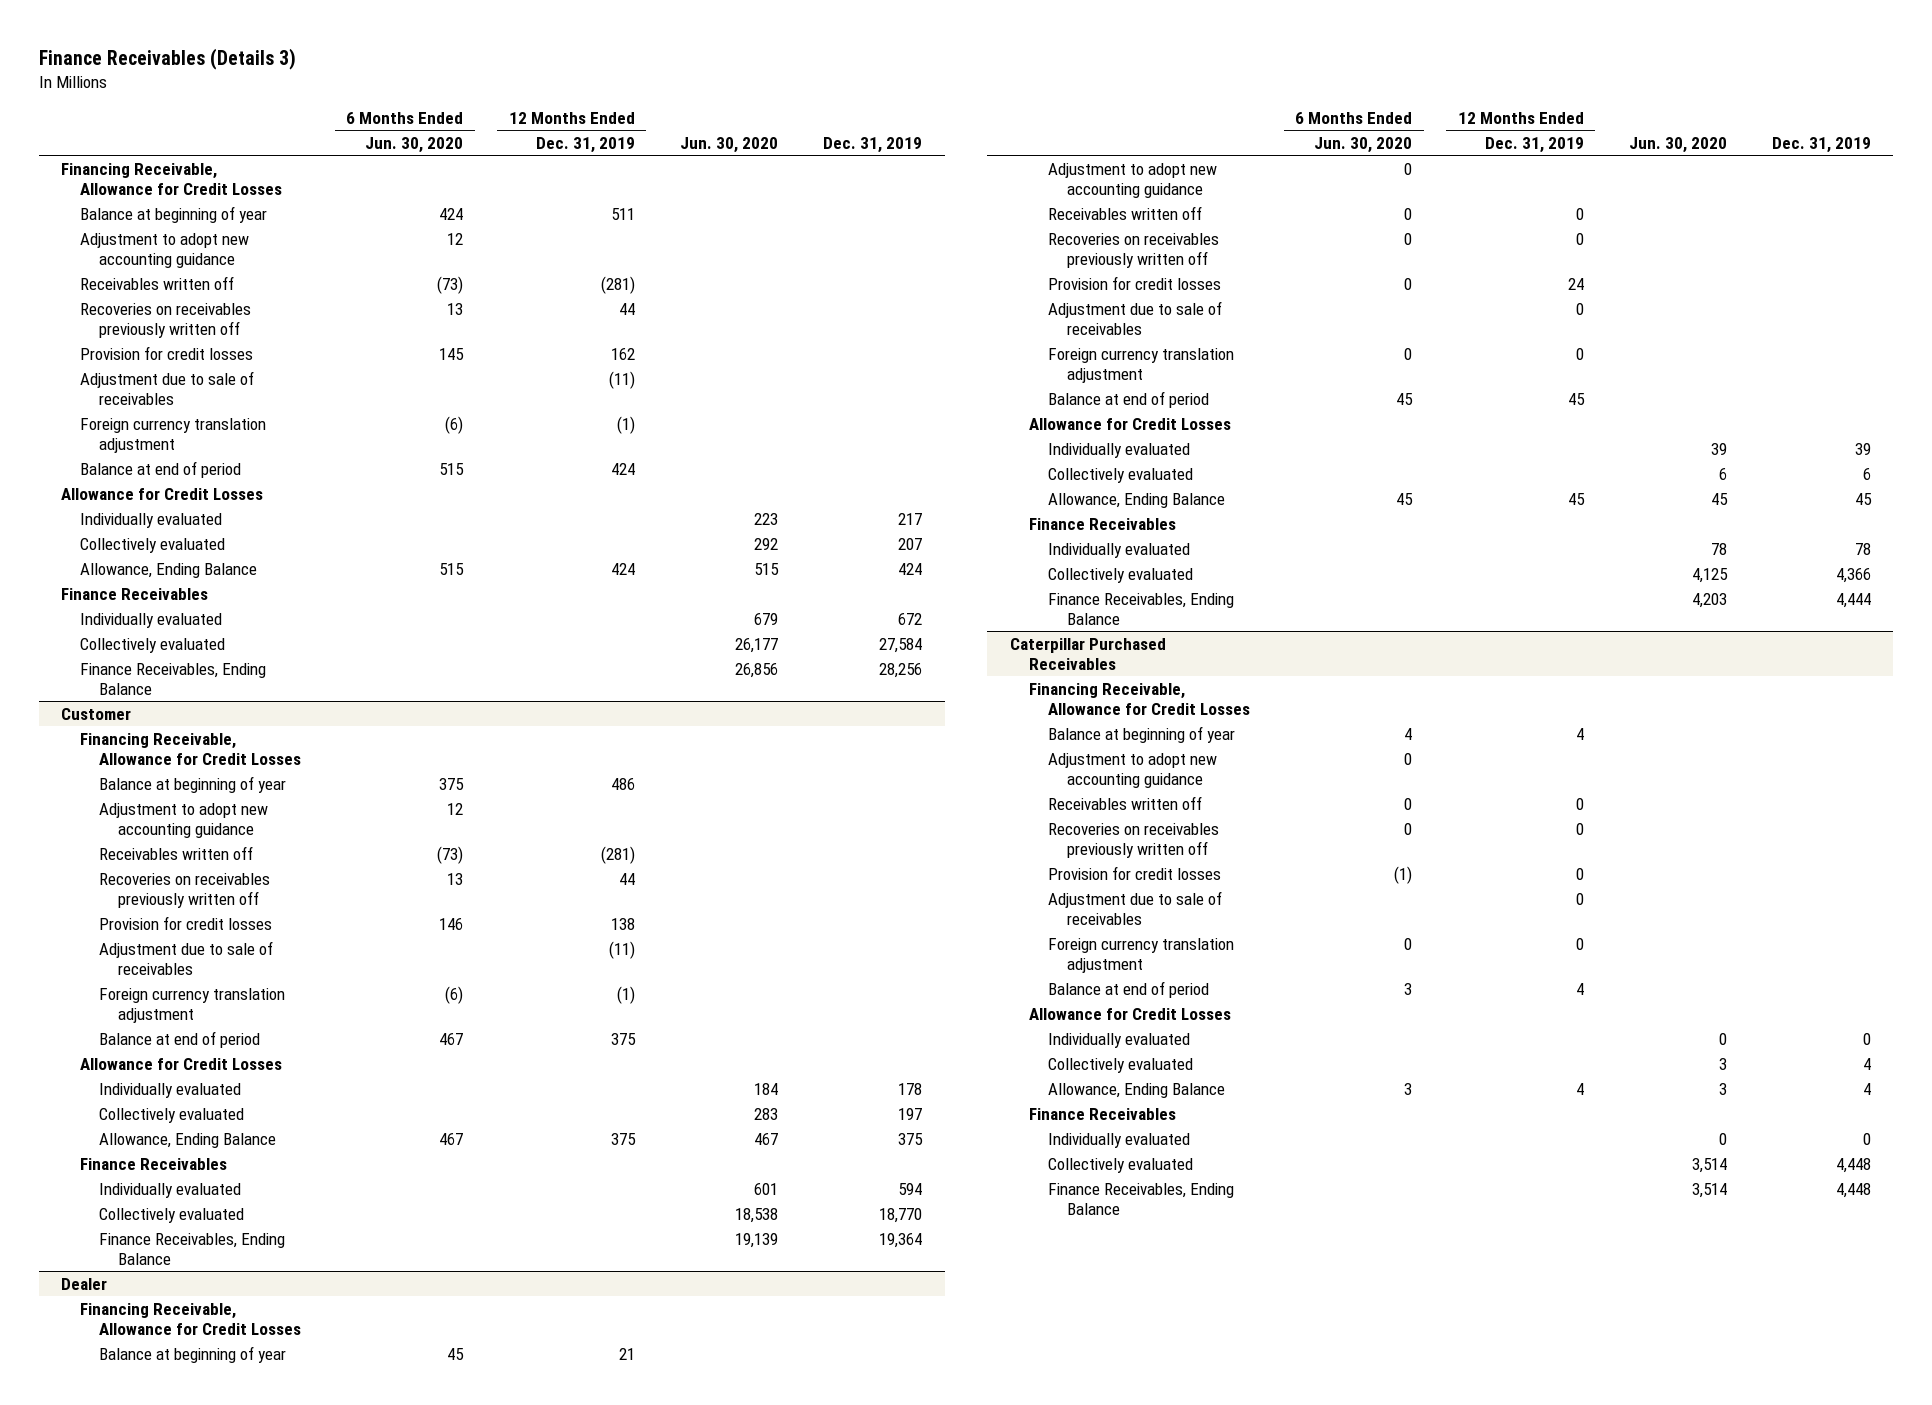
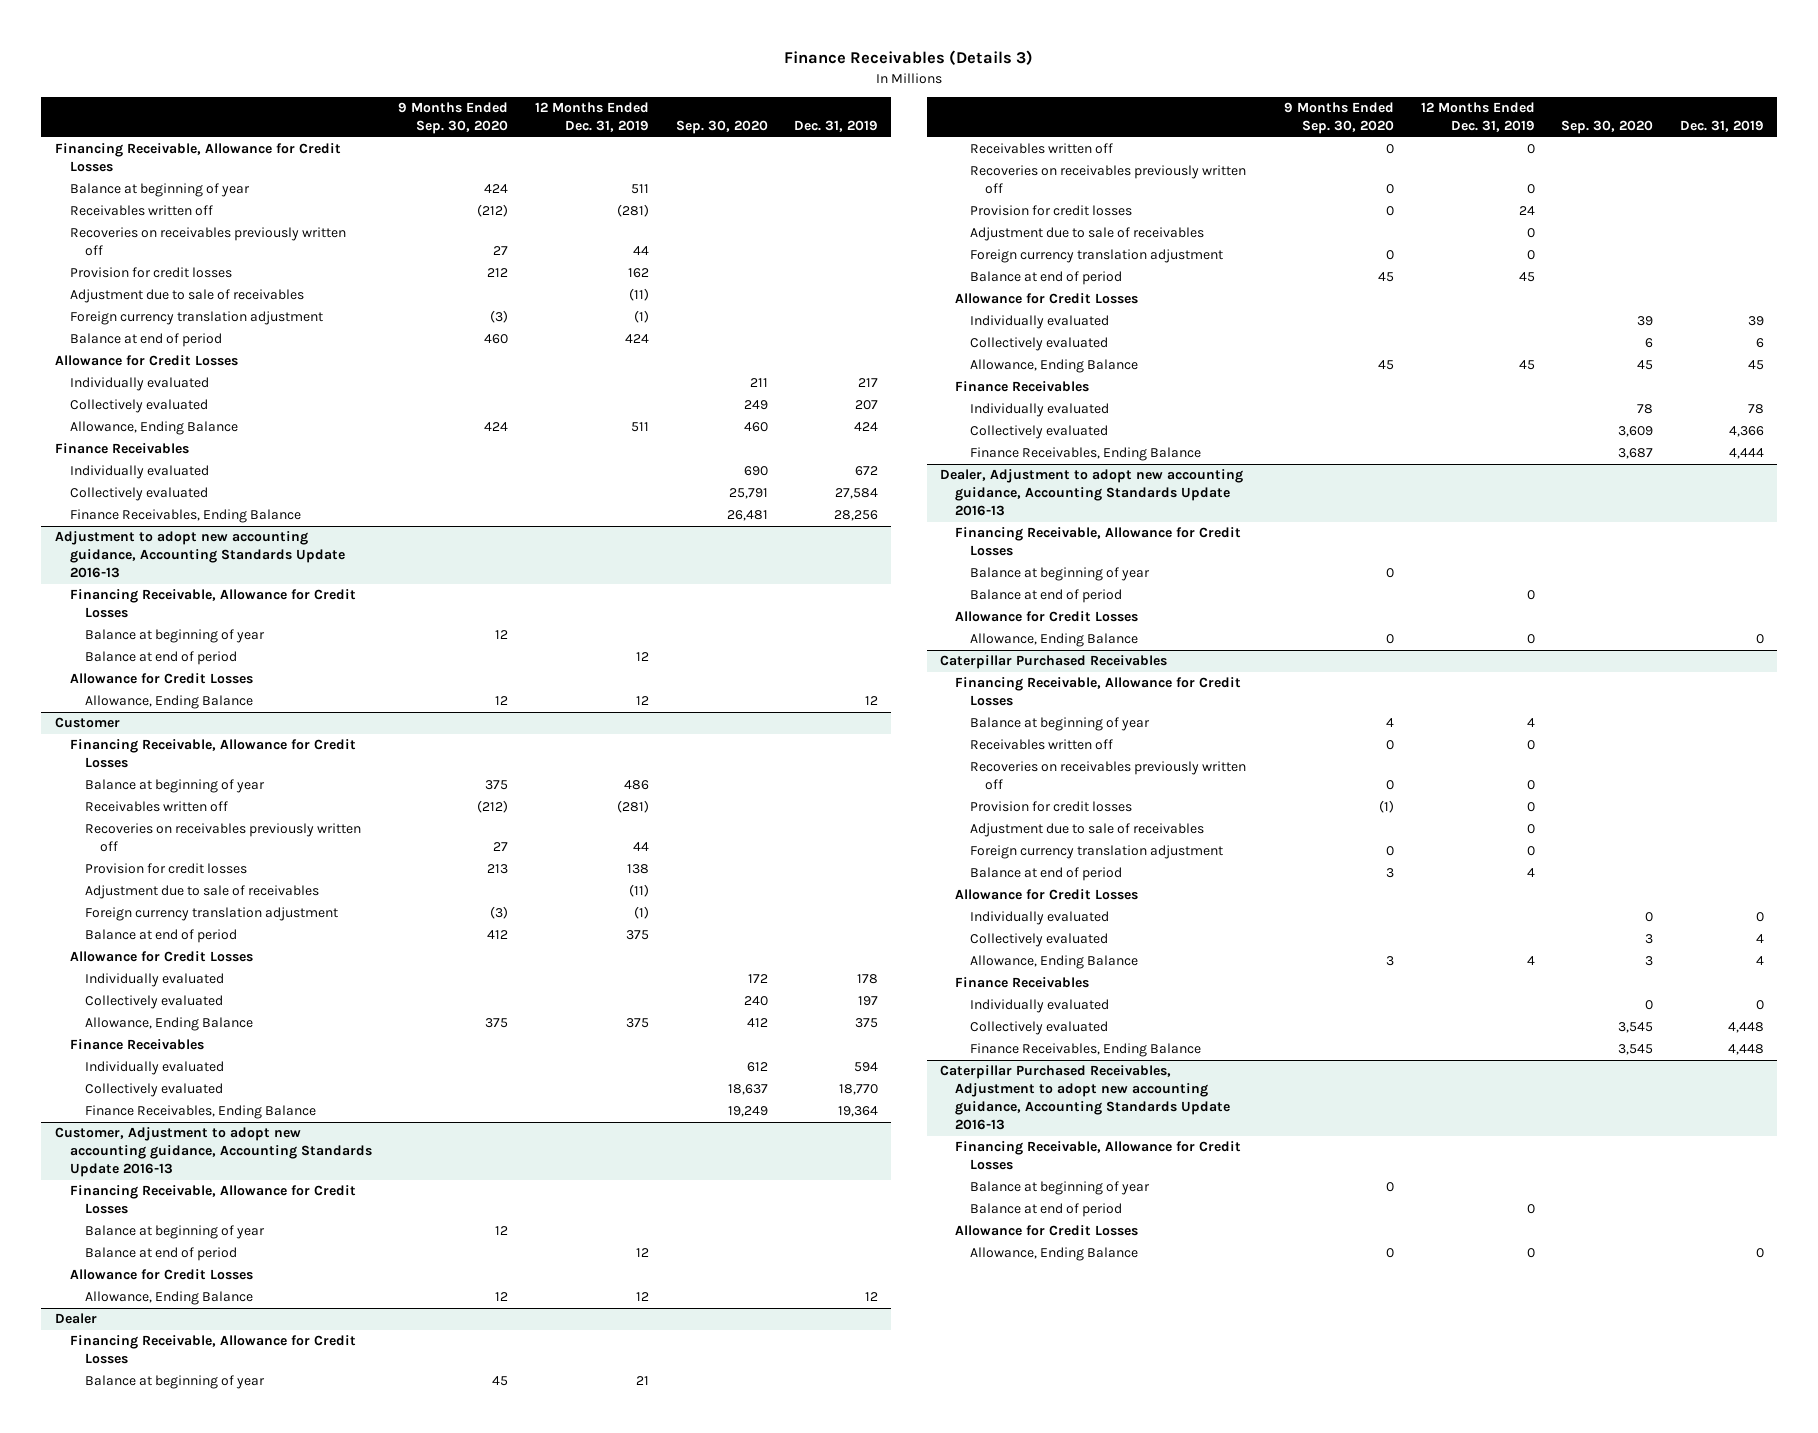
- | 6 Months Ended Jun. 30, 2020 | 12 Months Ended Dec. 31, 2019 | Jun. 30, 2020 | Dec. 31, 2019
+ | 9 Months Ended Sep. 30, 2020 | 12 Months Ended Dec. 31, 2019 | Sep. 30, 2020 | Dec. 31, 2019
- Adjustment to adopt new accounting guidance | 12 | | |
- Allowance, Ending Balance | 515 | 424 | 515 | 424
+ Allowance, Ending Balance | 424 | 511 | 460 | 424
+ Adjustment to adopt new accounting guidance, Accounting Standards Update 2016-13
+ Financing Receivable, Allowance for Credit Losses
+ Balance at beginning of year | 12 | | |
+ Balance at end of period | | 12 | |
+ Allowance for Credit Losses
+ Allowance, Ending Balance | 12 | 12 | | 12
@ Customer
- Adjustment to adopt new accounting guidance | 12 | | |
+ Customer, Adjustment to adopt new accounting guidance, Accounting Standards Update 2016-13
+ Financing Receivable, Allowance for Credit Losses
+ Balance at beginning of year | 12 | | |
+ Balance at end of period | | 12 | |
+ Allowance for Credit Losses
+ Allowance, Ending Balance | 12 | 12 | | 12
@ Dealer
- Adjustment to adopt new accounting guidance | 0 | | |
+ Dealer, Adjustment to adopt new accounting guidance, Accounting Standards Update 2016-13
+ Financing Receivable, Allowance for Credit Losses
+ Balance at beginning of year | 0 | | |
+ Balance at end of period | | 0 | |
+ Allowance for Credit Losses
+ Allowance, Ending Balance | 0 | 0 | | 0
@ Caterpillar Purchased Receivables
- Adjustment to adopt new accounting guidance | 0 | | |
+ Caterpillar Purchased Receivables, Adjustment to adopt new accounting guidance, Accounting Standards Update 2016-13
+ Financing Receivable, Allowance for Credit Losses
+ Balance at beginning of year | 0 | | |
+ Balance at end of period | | 0 | |
+ Allowance for Credit Losses
+ Allowance, Ending Balance | 0 | 0 | | 0

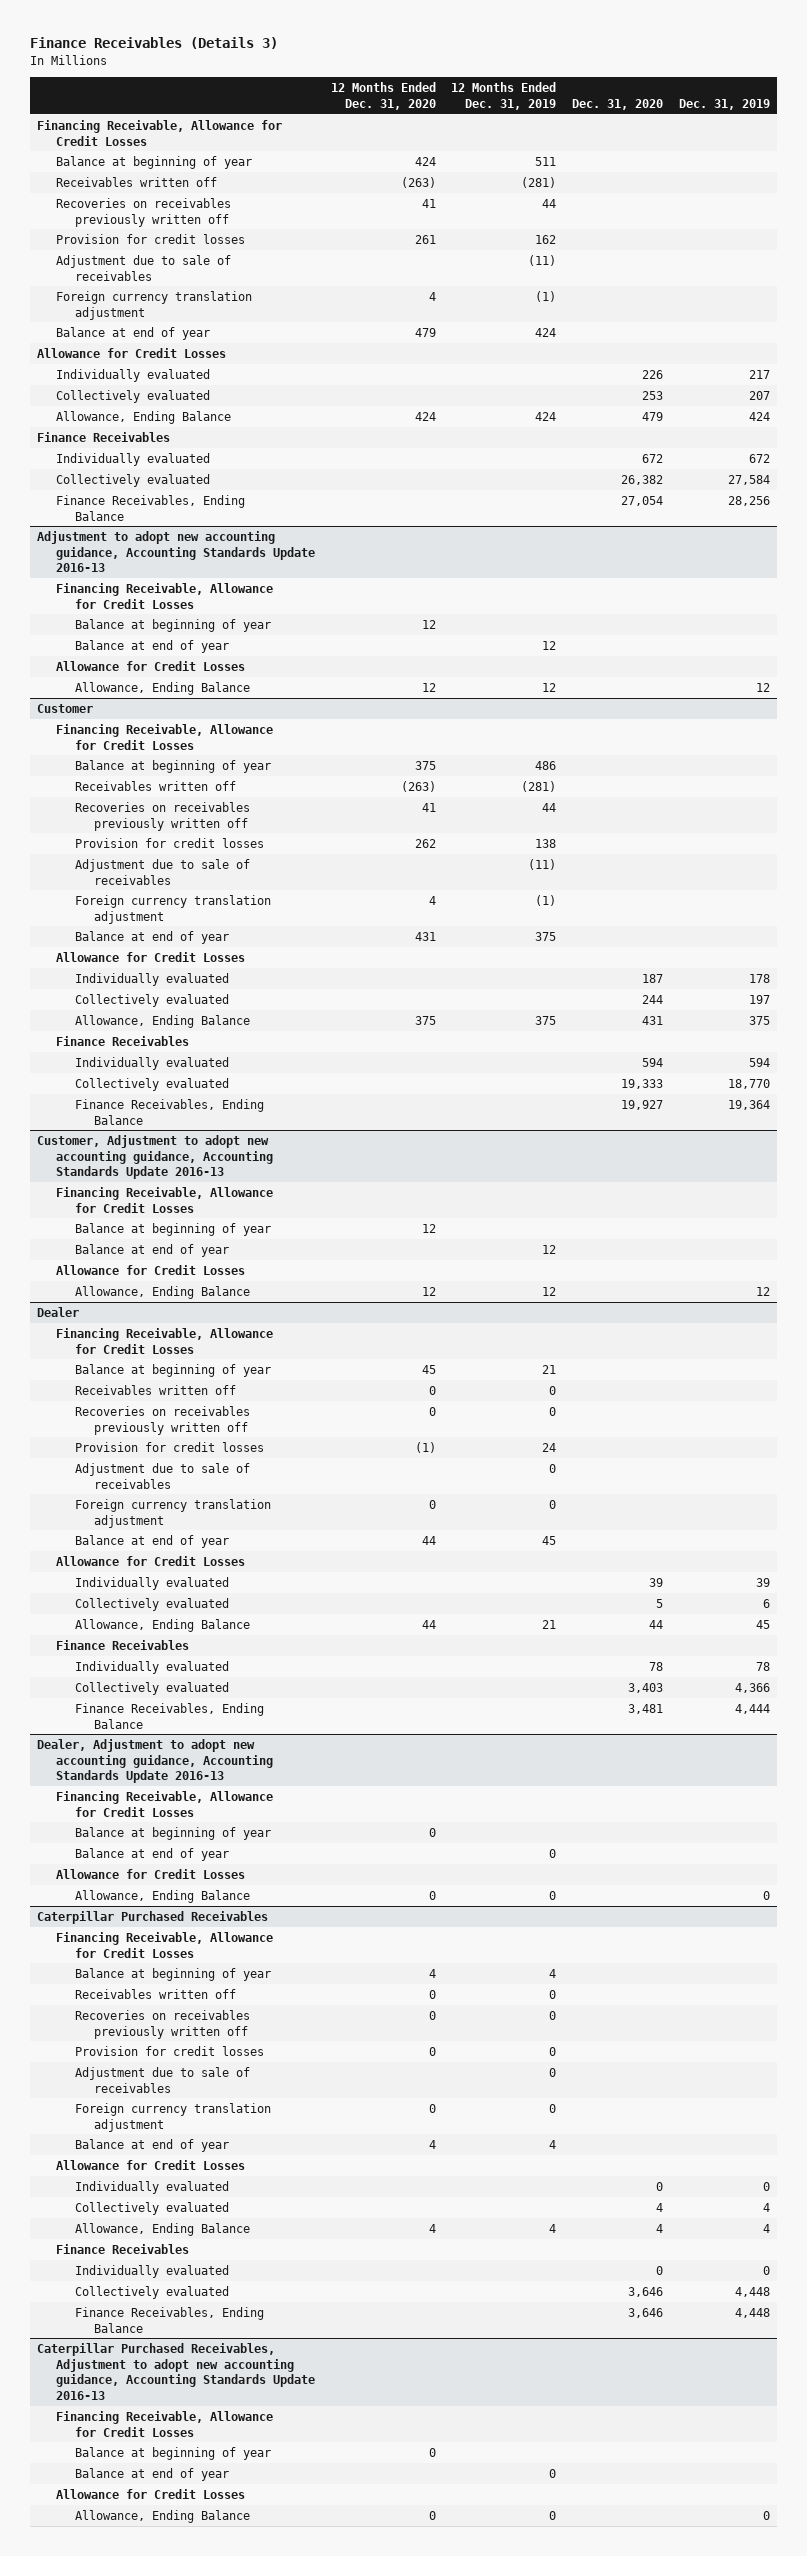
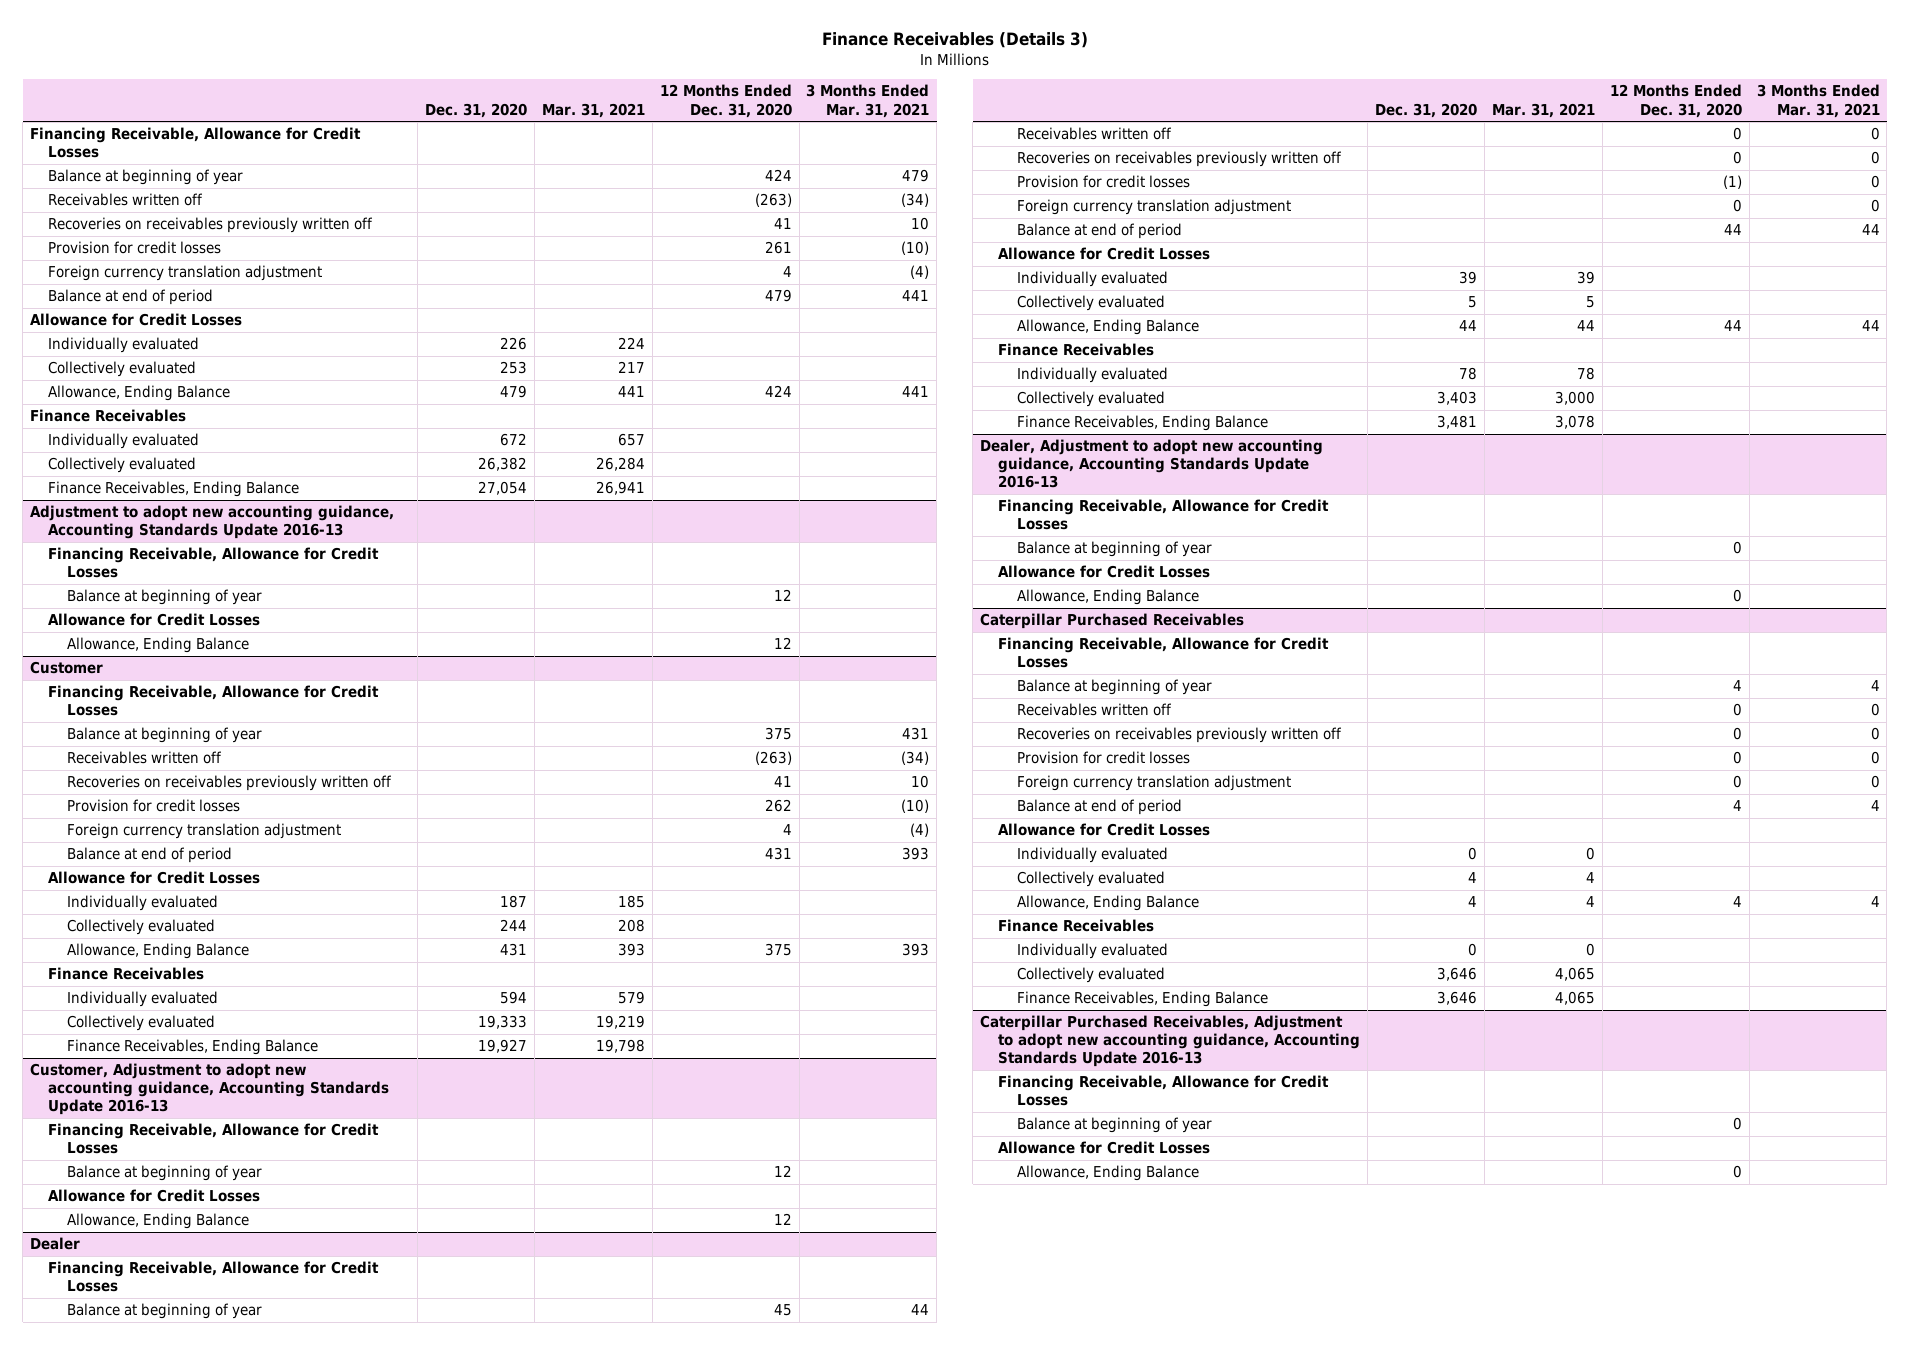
- | 12 Months Ended Dec. 31, 2020 | 12 Months Ended Dec. 31, 2019 | Dec. 31, 2020 | Dec. 31, 2019
+ | Dec. 31, 2020 | Mar. 31, 2021 | 12 Months Ended Dec. 31, 2020 | 3 Months Ended Mar. 31, 2021
- Adjustment due to sale of receivables | | (11) | |
- Balance at end of year | 479 | 424 | |
+ Balance at end of period | | | 479 | 441
@ Adjustment to adopt new accounting guidance, Accounting Standards Update 2016-13
- Balance at end of year | | 12 | |
@ Customer
- Adjustment due to sale of receivables | | (11) | |
- Balance at end of year | 431 | 375 | |
+ Balance at end of period | | | 431 | 393
@ Customer, Adjustment to adopt new accounting guidance, Accounting Standards Update 2016-13
- Balance at end of year | | 12 | |
@ Dealer
- Adjustment due to sale of receivables | | 0 | |
- Balance at end of year | 44 | 45 | |
+ Balance at end of period | | | 44 | 44
@ Dealer, Adjustment to adopt new accounting guidance, Accounting Standards Update 2016-13
- Balance at end of year | | 0 | |
@ Caterpillar Purchased Receivables
- Adjustment due to sale of receivables | | 0 | |
- Balance at end of year | 4 | 4 | |
+ Balance at end of period | | | 4 | 4
@ Caterpillar Purchased Receivables, Adjustment to adopt new accounting guidance, Accounting Standards Update 2016-13
- Balance at end of year | | 0 | |

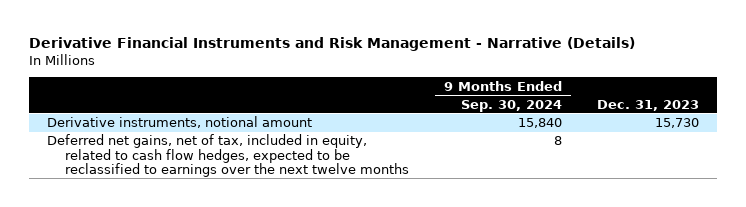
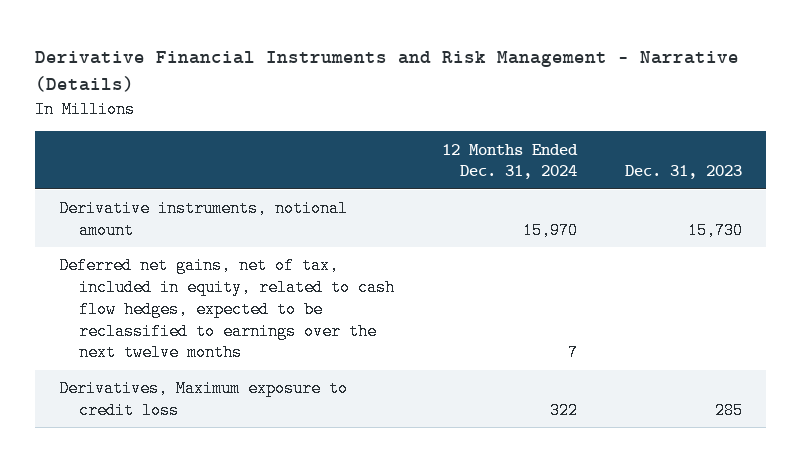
- | 9 Months Ended Sep. 30, 2024 | Dec. 31, 2023
+ | 12 Months Ended Dec. 31, 2024 | Dec. 31, 2023
+ Derivatives, Maximum exposure to credit loss | 322 | 285

